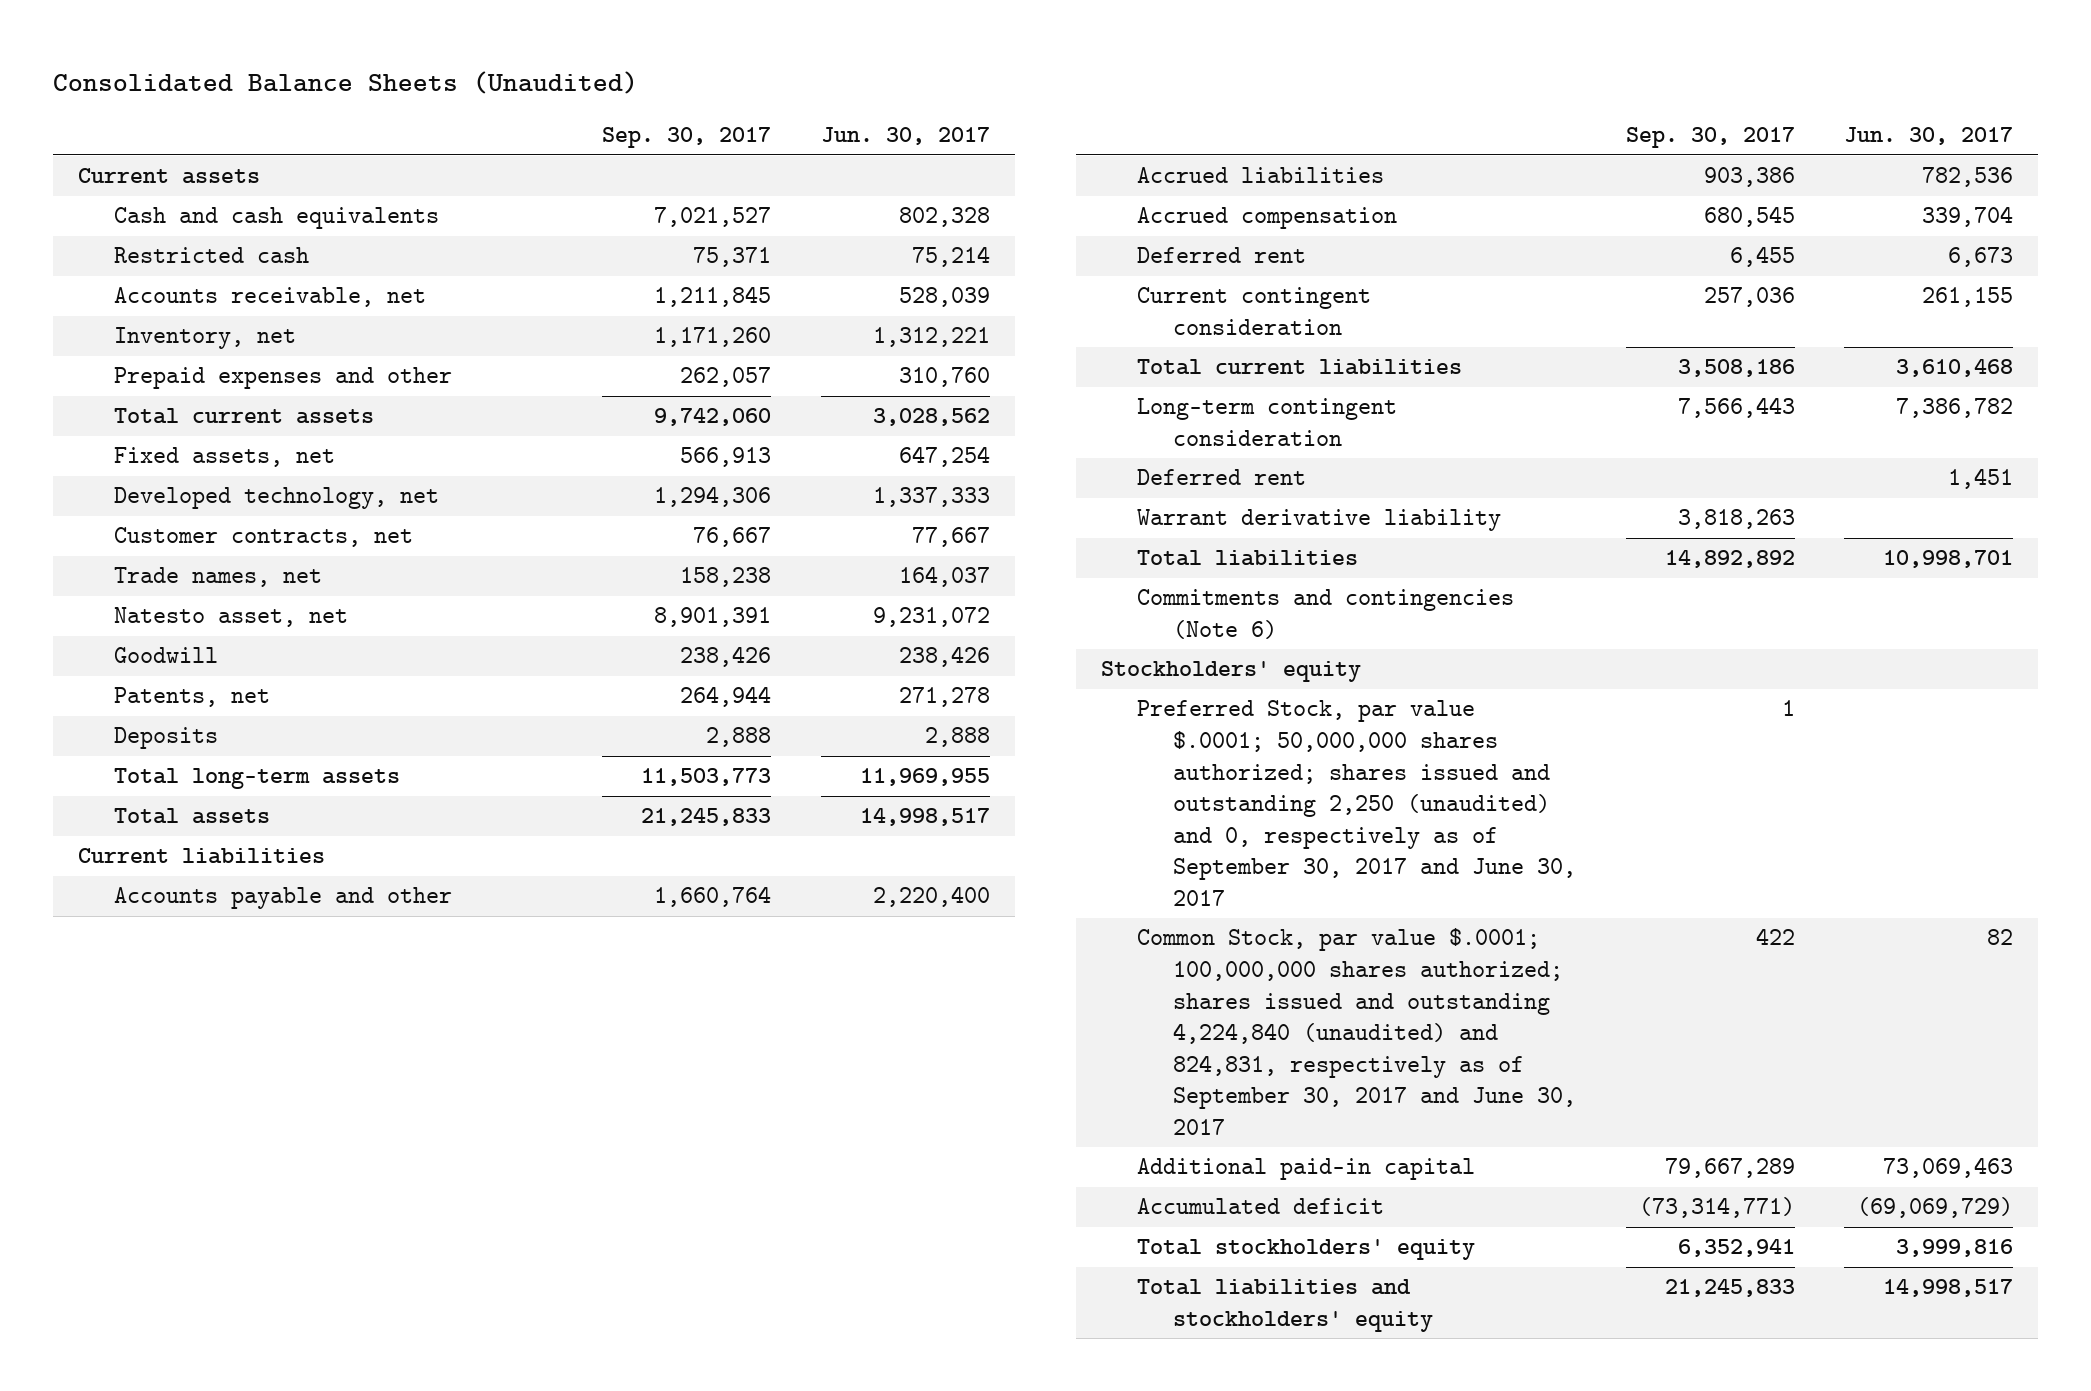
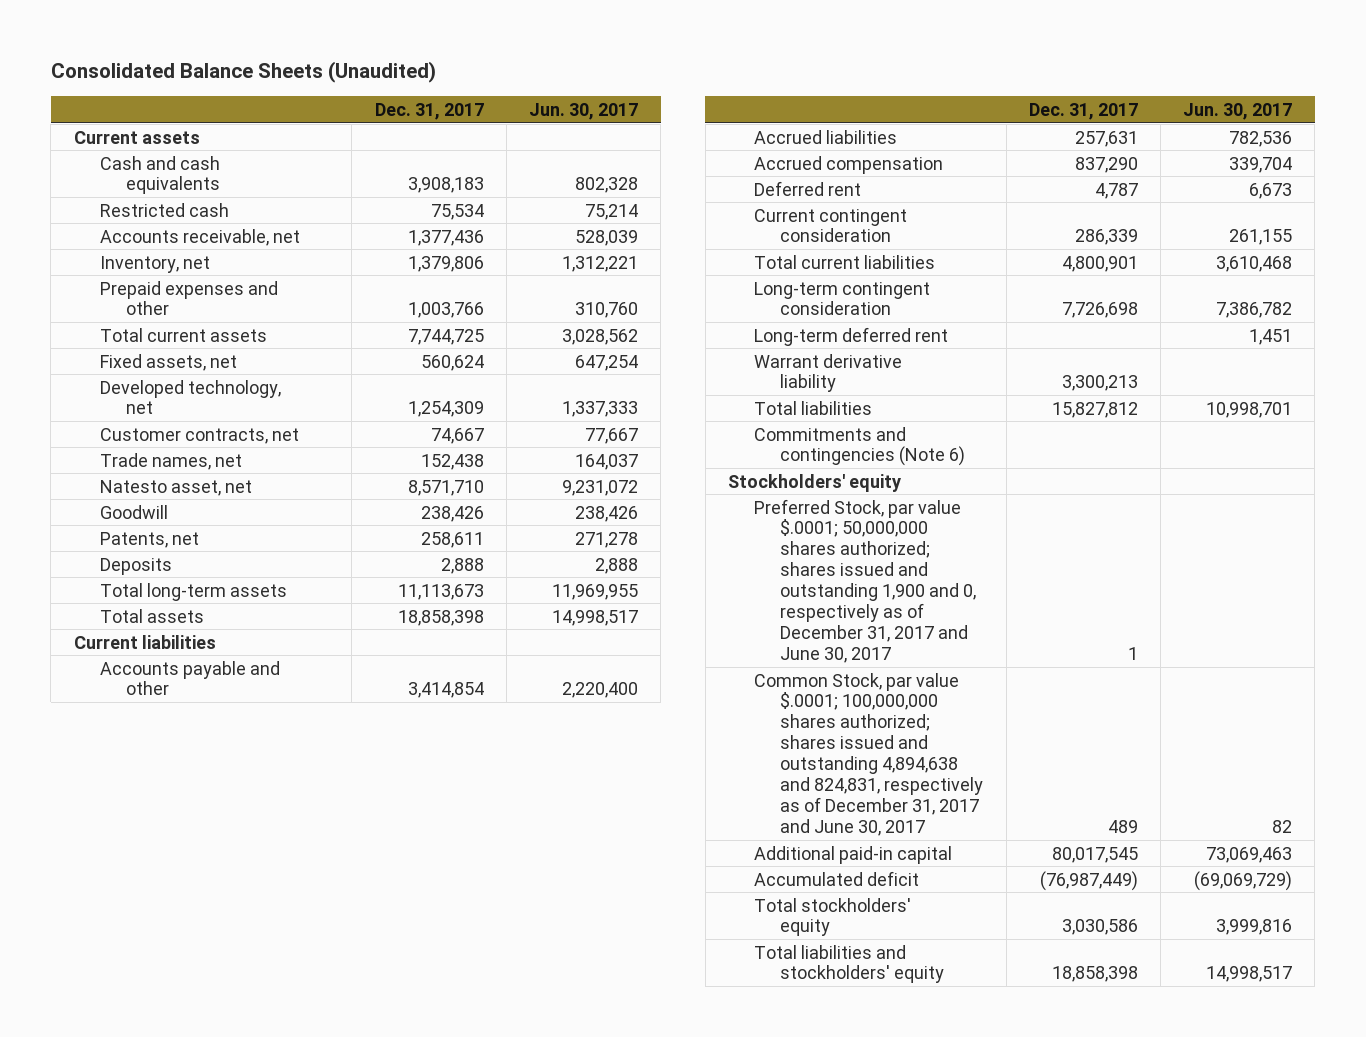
- | Sep. 30, 2017 | Jun. 30, 2017
+ | Dec. 31, 2017 | Jun. 30, 2017
- Deferred rent | | 1,451
+ Long-term deferred rent | | 1,451
- Preferred Stock, par value $.0001; 50,000,000 shares authorized; shares issued and outstanding 2,250 (unaudited) and 0, respectively as of September 30, 2017 and June 30, 2017 | 1 |
- Common Stock, par value $.0001; 100,000,000 shares authorized; shares issued and outstanding 4,224,840 (unaudited) and 824,831, respectively as of September 30, 2017 and June 30, 2017 | 422 | 82
+ Preferred Stock, par value $.0001; 50,000,000 shares authorized; shares issued and outstanding 1,900 and 0, respectively as of December 31, 2017 and June 30, 2017 | 1 |
+ Common Stock, par value $.0001; 100,000,000 shares authorized; shares issued and outstanding 4,894,638 and 824,831, respectively as of December 31, 2017 and June 30, 2017 | 489 | 82

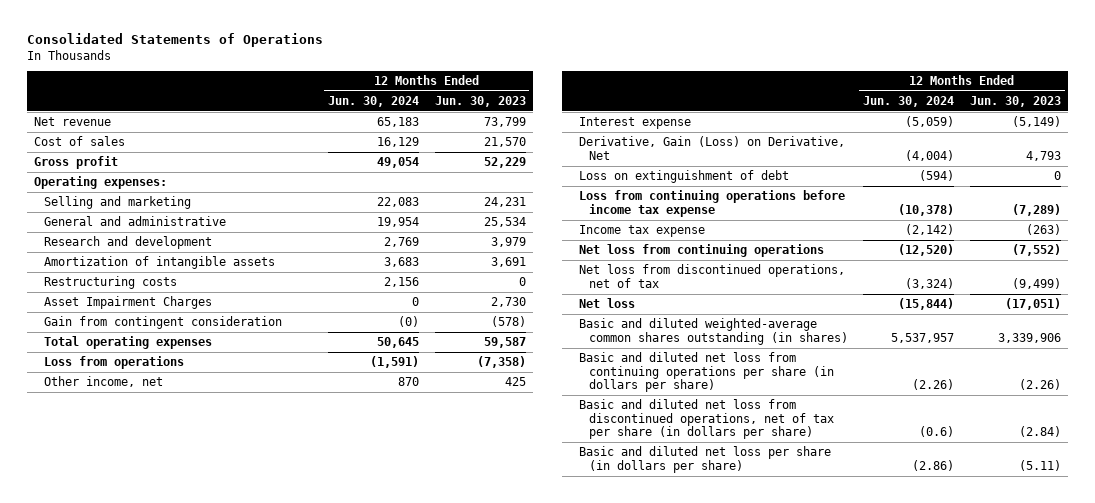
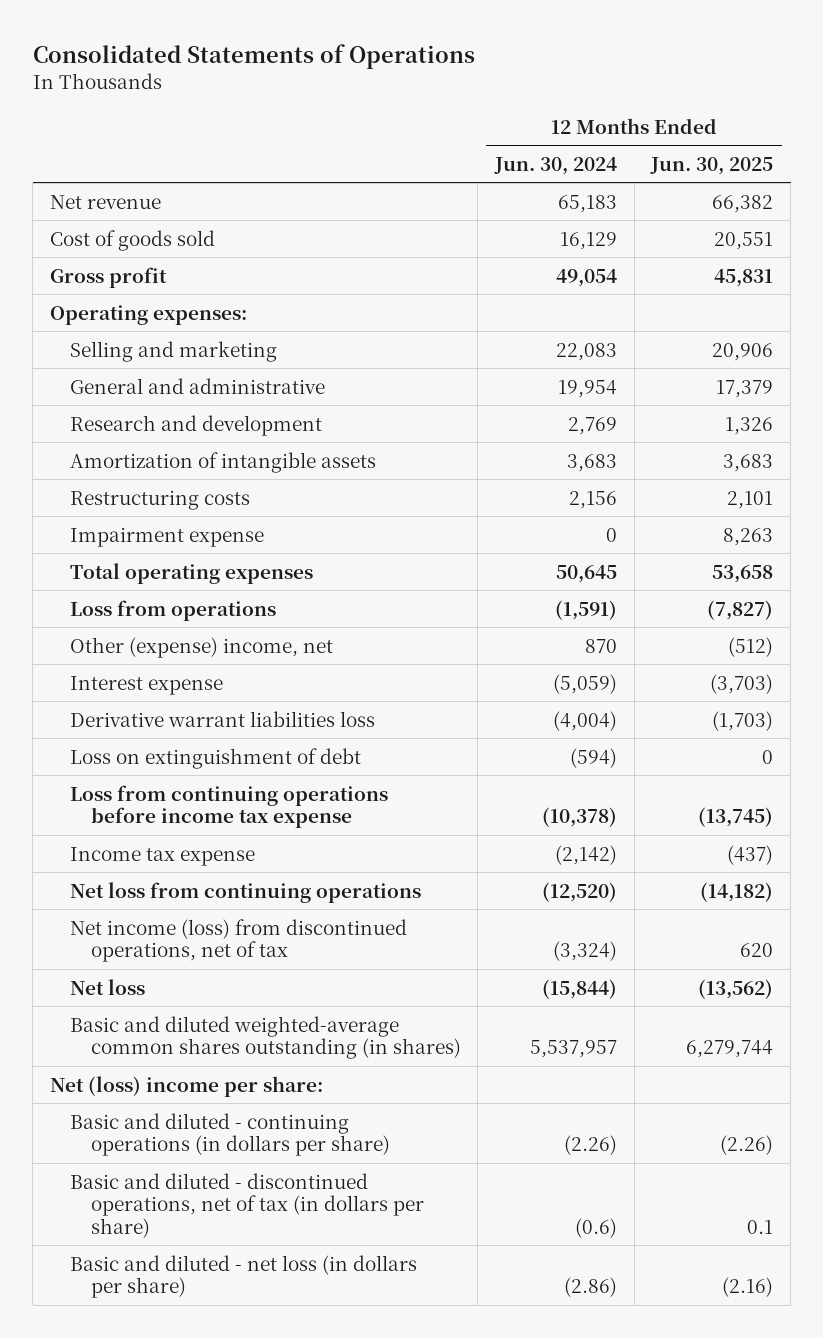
- | 12 Months Ended Jun. 30, 2024 | 12 Months Ended Jun. 30, 2023
+ | 12 Months Ended Jun. 30, 2024 | 12 Months Ended Jun. 30, 2025
- Cost of sales | 16,129 | 21,570
+ Cost of goods sold | 16,129 | 20,551
- Asset Impairment Charges | 0 | 2,730
- Gain from contingent consideration | (0) | (578)
+ Impairment expense | 0 | 8,263
- Other income, net | 870 | 425
+ Other (expense) income, net | 870 | (512)
- Derivative, Gain (Loss) on Derivative, Net | (4,004) | 4,793
+ Derivative warrant liabilities loss | (4,004) | (1,703)
- Net loss from discontinued operations, net of tax | (3,324) | (9,499)
+ Net income (loss) from discontinued operations, net of tax | (3,324) | 620
- Basic and diluted net loss from continuing operations per share (in dollars per share) | (2.26) | (2.26)
- Basic and diluted net loss from discontinued operations, net of tax per share (in dollars per share) | (0.6) | (2.84)
- Basic and diluted net loss per share (in dollars per share) | (2.86) | (5.11)
+ Net (loss) income per share:
+ Basic and diluted - continuing operations (in dollars per share) | (2.26) | (2.26)
+ Basic and diluted - discontinued operations, net of tax (in dollars per share) | (0.6) | 0.1
+ Basic and diluted - net loss (in dollars per share) | (2.86) | (2.16)

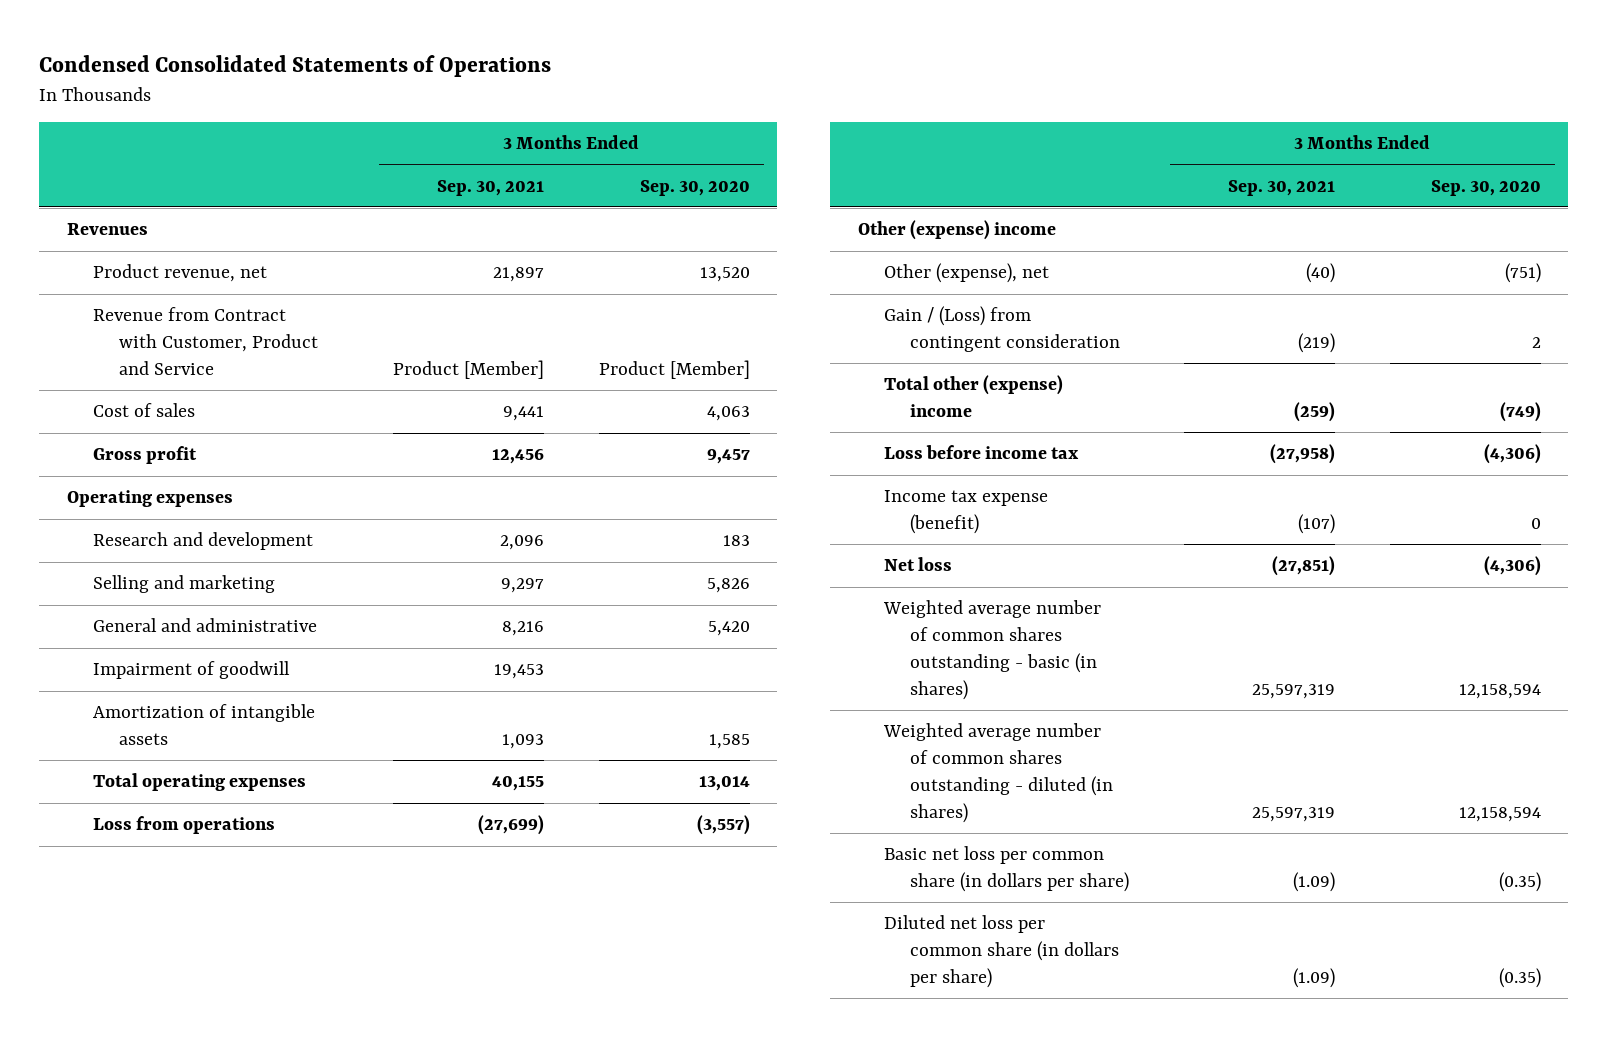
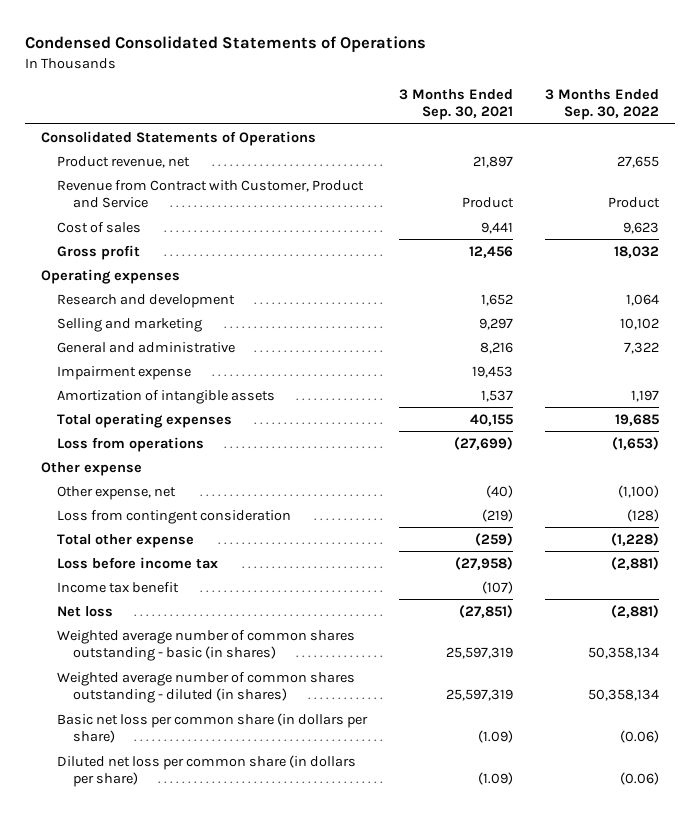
- | 3 Months Ended Sep. 30, 2021 | 3 Months Ended Sep. 30, 2020
+ | 3 Months Ended Sep. 30, 2021 | 3 Months Ended Sep. 30, 2022
- Revenues
+ Consolidated Statements of Operations
- Revenue from Contract with Customer, Product and Service | Product [Member] | Product [Member]
+ Revenue from Contract with Customer, Product and Service | Product | Product
- Research and development | 2,096 | 183
+ Research and development | 1,652 | 1,064
- Impairment of goodwill | 19,453 |
- Amortization of intangible assets | 1,093 | 1,585
+ Impairment expense | 19,453 |
+ Amortization of intangible assets | 1,537 | 1,197
- Other (expense) income
- Other (expense), net | (40) | (751)
- Gain / (Loss) from contingent consideration | (219) | 2
- Total other (expense) income | (259) | (749)
+ Other expense
+ Other expense, net | (40) | (1,100)
+ Loss from contingent consideration | (219) | (128)
+ Total other expense | (259) | (1,228)
- Income tax expense (benefit) | (107) | 0
+ Income tax benefit | (107) |

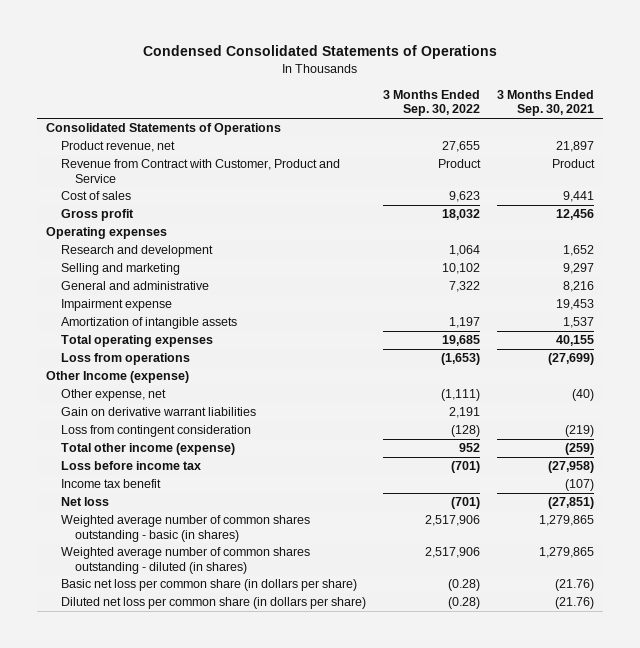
- | 3 Months Ended Sep. 30, 2021 | 3 Months Ended Sep. 30, 2022
+ | 3 Months Ended Sep. 30, 2022 | 3 Months Ended Sep. 30, 2021
- Other expense
- Other expense, net | (40) | (1,100)
+ Other Income (expense)
+ Other expense, net | (1,111) | (40)
+ Gain on derivative warrant liabilities | 2,191 |
- Total other expense | (259) | (1,228)
- Loss before income tax | (27,958) | (2,881)
+ Total other income (expense) | 952 | (259)
+ Loss before income tax | (701) | (27,958)
- Net loss | (27,851) | (2,881)
- Weighted average number of common shares outstanding - basic (in shares) | 25,597,319 | 50,358,134
- Weighted average number of common shares outstanding - diluted (in shares) | 25,597,319 | 50,358,134
- Basic net loss per common share (in dollars per share) | (1.09) | (0.06)
- Diluted net loss per common share (in dollars per share) | (1.09) | (0.06)
+ Net loss | (701) | (27,851)
+ Weighted average number of common shares outstanding - basic (in shares) | 2,517,906 | 1,279,865
+ Weighted average number of common shares outstanding - diluted (in shares) | 2,517,906 | 1,279,865
+ Basic net loss per common share (in dollars per share) | (0.28) | (21.76)
+ Diluted net loss per common share (in dollars per share) | (0.28) | (21.76)

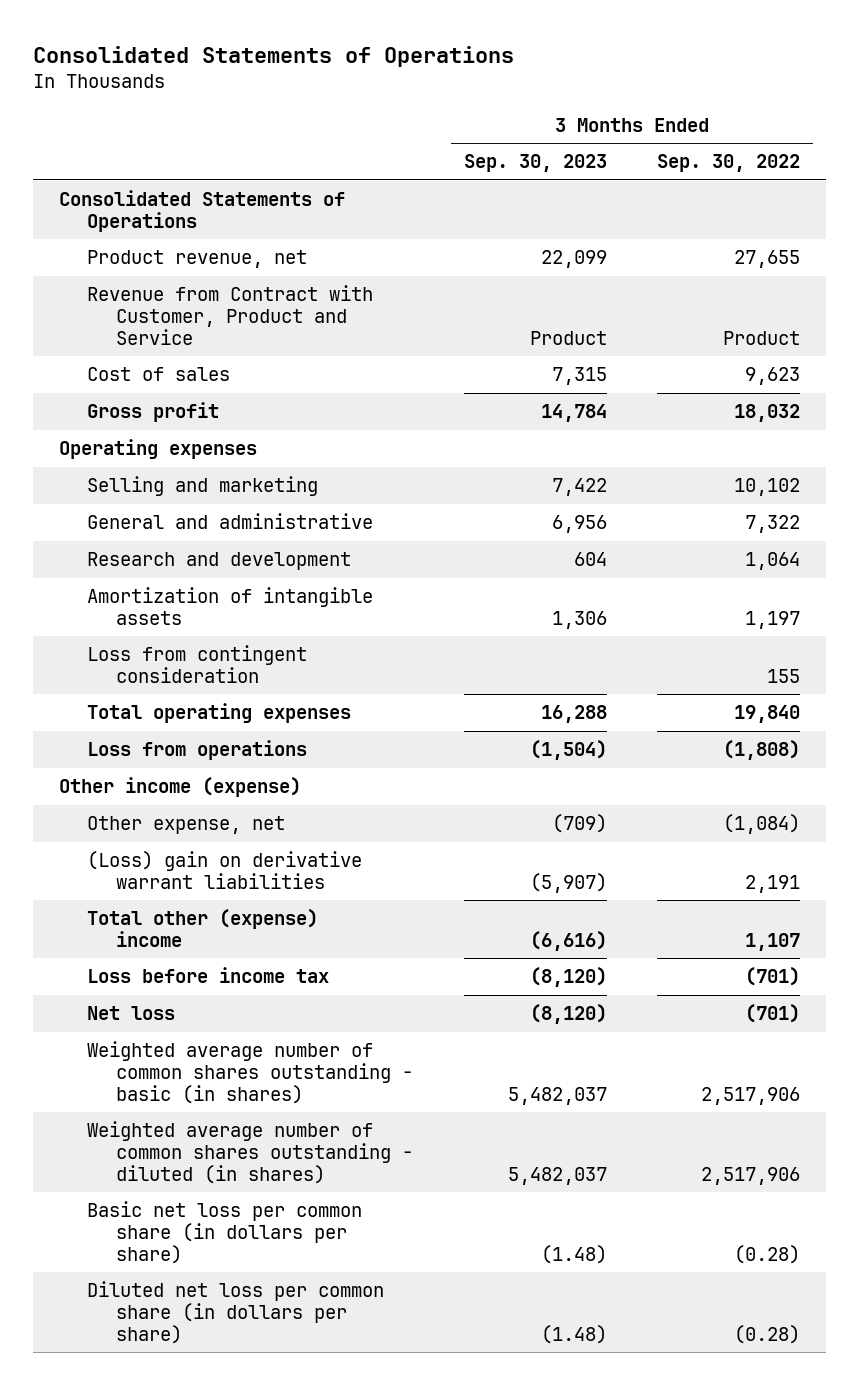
- Condensed Consolidated Statements of Operations
+ Consolidated Statements of Operations
- | 3 Months Ended Sep. 30, 2022 | 3 Months Ended Sep. 30, 2021
+ | 3 Months Ended Sep. 30, 2023 | 3 Months Ended Sep. 30, 2022
- Impairment expense | | 19,453
moved down: Research and development | 604 | 1,064
- Total operating expenses | 19,685 | 40,155
- Loss from operations | (1,653) | (27,699)
- Other Income (expense)
- Other expense, net | (1,111) | (40)
- Gain on derivative warrant liabilities | 2,191 |
- Loss from contingent consideration | (128) | (219)
- Total other income (expense) | 952 | (259)
+ Loss from contingent consideration | | 155
+ Total operating expenses | 16,288 | 19,840
+ Loss from operations | (1,504) | (1,808)
+ Other income (expense)
+ Other expense, net | (709) | (1,084)
+ (Loss) gain on derivative warrant liabilities | (5,907) | 2,191
+ Total other (expense) income | (6,616) | 1,107
- Income tax benefit | | (107)

